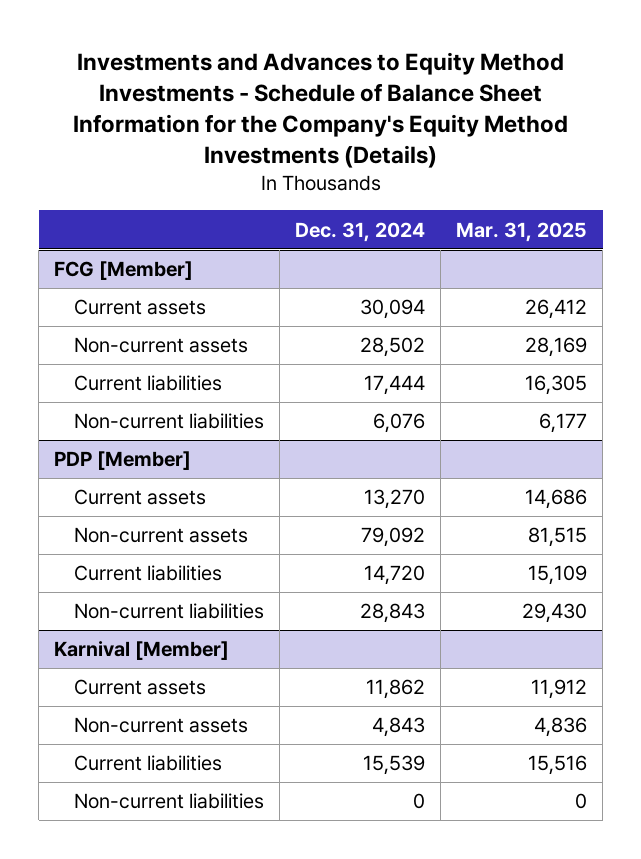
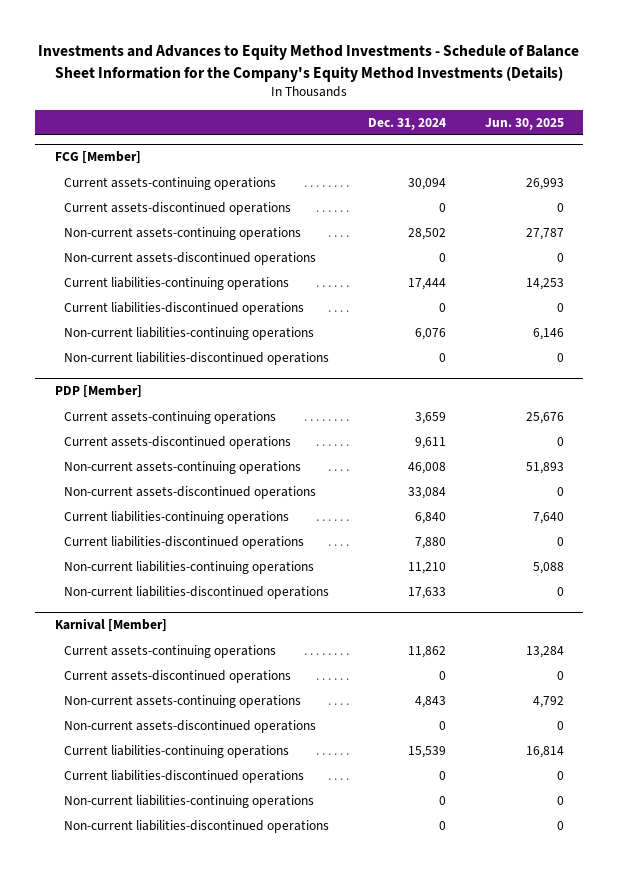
- | Dec. 31, 2024 | Mar. 31, 2025
+ | Dec. 31, 2024 | Jun. 30, 2025
@ FCG [Member]
- Current assets | 30,094 | 26,412
- Non-current assets | 28,502 | 28,169
- Current liabilities | 17,444 | 16,305
- Non-current liabilities | 6,076 | 6,177
+ Current assets-continuing operations | 30,094 | 26,993
+ Current assets-discontinued operations | 0 | 0
+ Non-current assets-continuing operations | 28,502 | 27,787
+ Non-current assets-discontinued operations | 0 | 0
+ Current liabilities-continuing operations | 17,444 | 14,253
+ Current liabilities-discontinued operations | 0 | 0
+ Non-current liabilities-continuing operations | 6,076 | 6,146
+ Non-current liabilities-discontinued operations | 0 | 0
@ PDP [Member]
- Current assets | 13,270 | 14,686
- Non-current assets | 79,092 | 81,515
- Current liabilities | 14,720 | 15,109
- Non-current liabilities | 28,843 | 29,430
+ Current assets-continuing operations | 3,659 | 25,676
+ Current assets-discontinued operations | 9,611 | 0
+ Non-current assets-continuing operations | 46,008 | 51,893
+ Non-current assets-discontinued operations | 33,084 | 0
+ Current liabilities-continuing operations | 6,840 | 7,640
+ Current liabilities-discontinued operations | 7,880 | 0
+ Non-current liabilities-continuing operations | 11,210 | 5,088
+ Non-current liabilities-discontinued operations | 17,633 | 0
@ Karnival [Member]
- Current assets | 11,862 | 11,912
- Non-current assets | 4,843 | 4,836
- Current liabilities | 15,539 | 15,516
- Non-current liabilities | 0 | 0
+ Current assets-continuing operations | 11,862 | 13,284
+ Current assets-discontinued operations | 0 | 0
+ Non-current assets-continuing operations | 4,843 | 4,792
+ Non-current assets-discontinued operations | 0 | 0
+ Current liabilities-continuing operations | 15,539 | 16,814
+ Current liabilities-discontinued operations | 0 | 0
+ Non-current liabilities-continuing operations | 0 | 0
+ Non-current liabilities-discontinued operations | 0 | 0

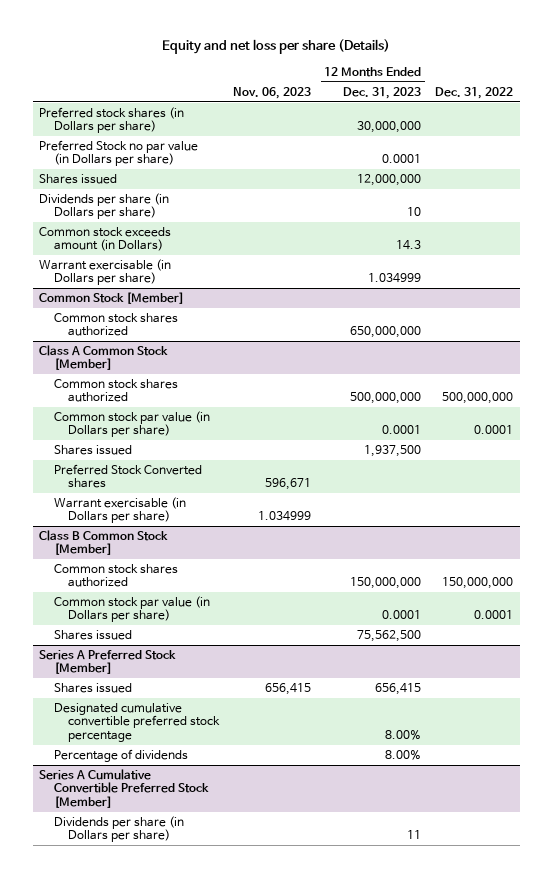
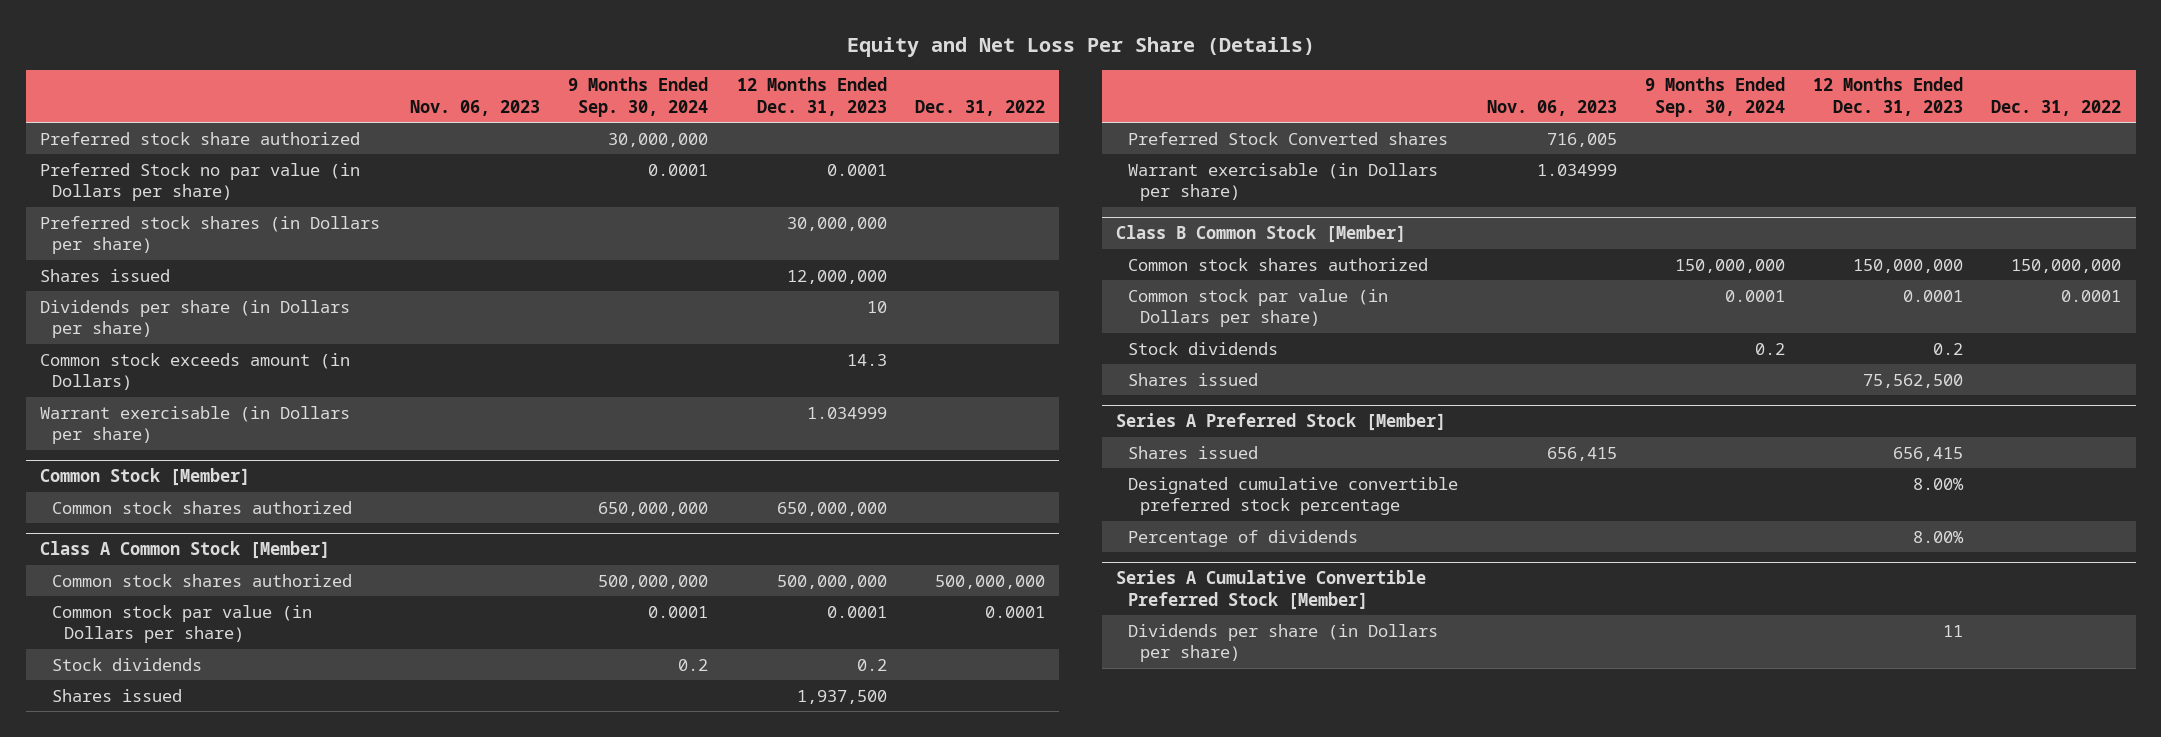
- Equity and net loss per share (Details)
+ Equity and Net Loss Per Share (Details)
- | Nov. 06, 2023 | 12 Months Ended Dec. 31, 2023 | Dec. 31, 2022
+ | Nov. 06, 2023 | 9 Months Ended Sep. 30, 2024 | 12 Months Ended Dec. 31, 2023 | Dec. 31, 2022
+ Preferred stock share authorized | | 30,000,000 | |
moved down: Preferred stock shares (in Dollars per share) | | | 30,000,000 |
@ Class A Common Stock [Member]
+ Stock dividends | | 0.2 | 0.2 |
- Preferred Stock Converted shares | 596,671 | |
+ Preferred Stock Converted shares | 716,005 | | |
@ Class B Common Stock [Member]
+ Stock dividends | | 0.2 | 0.2 |

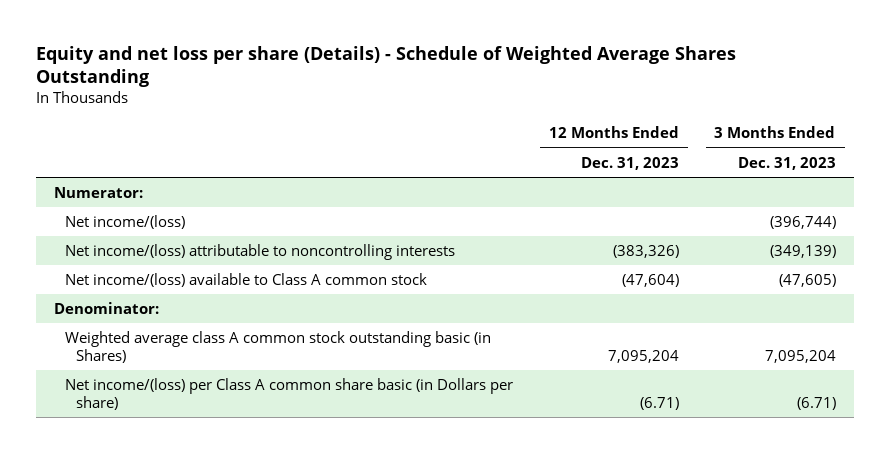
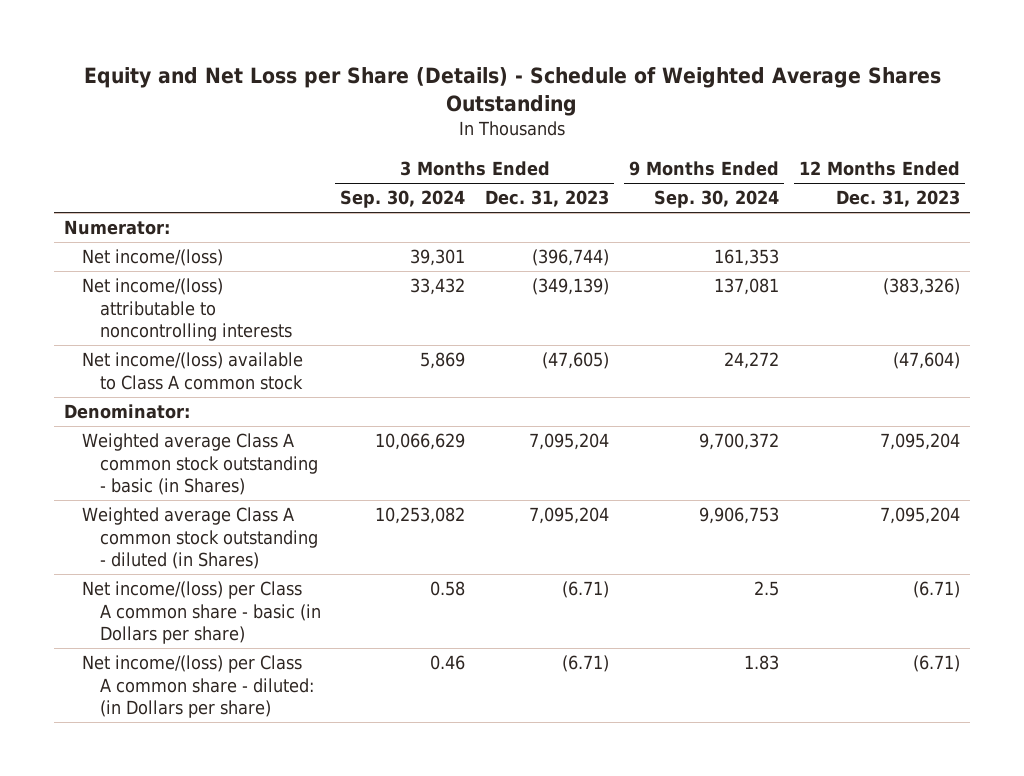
- Equity and net loss per share (Details) - Schedule of Weighted Average Shares Outstanding
+ Equity and Net Loss per Share (Details) - Schedule of Weighted Average Shares Outstanding
- | 12 Months Ended Dec. 31, 2023 | 3 Months Ended Dec. 31, 2023
+ | 3 Months Ended Sep. 30, 2024 | 3 Months Ended Dec. 31, 2023 | 9 Months Ended Sep. 30, 2024 | 12 Months Ended Dec. 31, 2023
- Weighted average class A common stock outstanding basic (in Shares) | 7,095,204 | 7,095,204
- Net income/(loss) per Class A common share basic (in Dollars per share) | (6.71) | (6.71)
+ Weighted average Class A common stock outstanding - basic (in Shares) | 10,066,629 | 7,095,204 | 9,700,372 | 7,095,204
+ Weighted average Class A common stock outstanding - diluted (in Shares) | 10,253,082 | 7,095,204 | 9,906,753 | 7,095,204
+ Net income/(loss) per Class A common share - basic (in Dollars per share) | 0.58 | (6.71) | 2.5 | (6.71)
+ Net income/(loss) per Class A common share - diluted: (in Dollars per share) | 0.46 | (6.71) | 1.83 | (6.71)

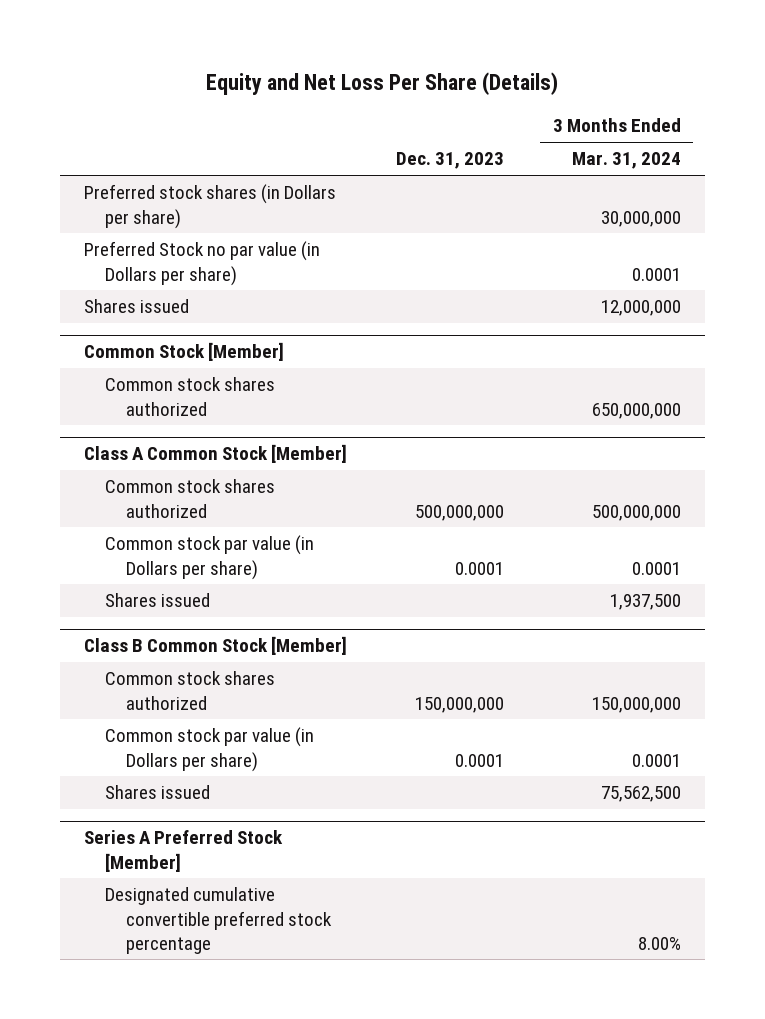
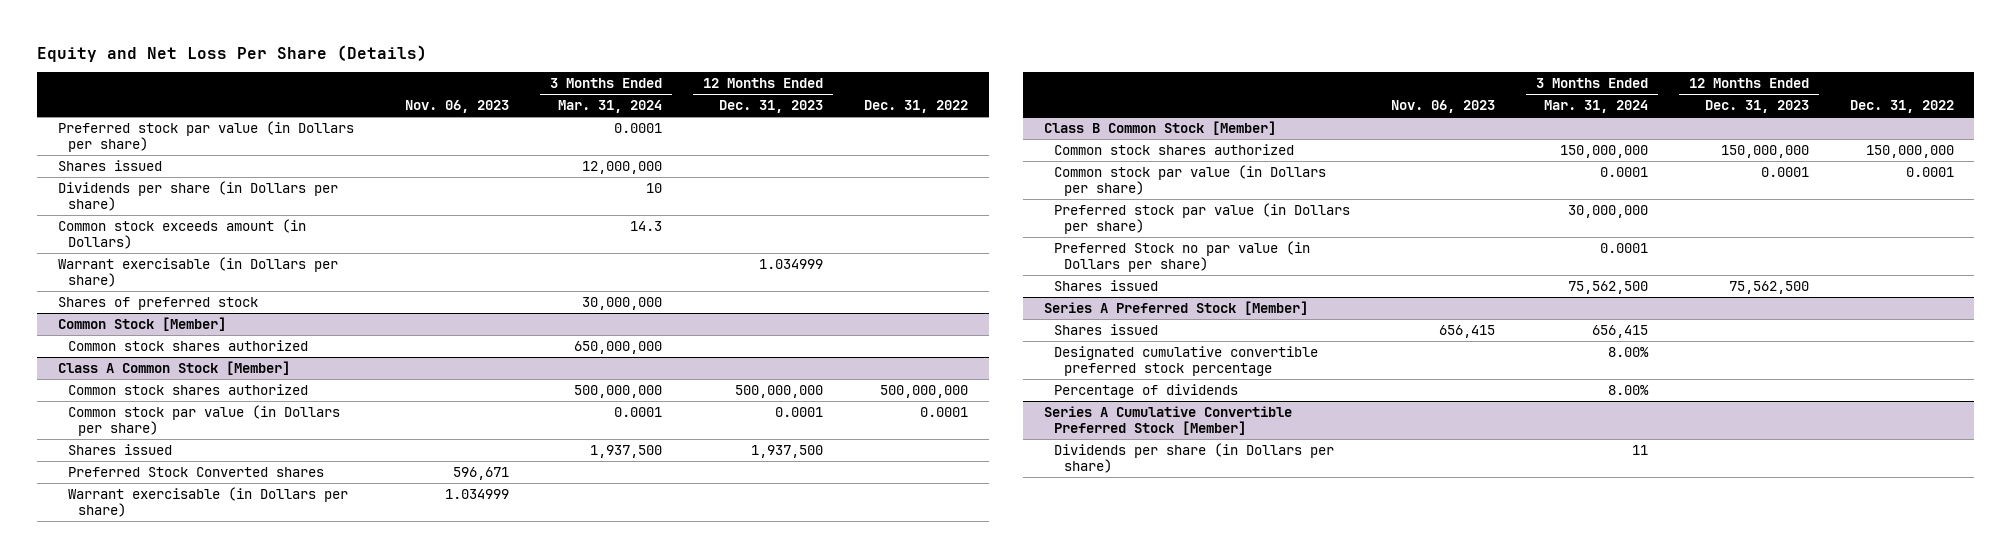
- | Dec. 31, 2023 | 3 Months Ended Mar. 31, 2024
+ | Nov. 06, 2023 | 3 Months Ended Mar. 31, 2024 | 12 Months Ended Dec. 31, 2023 | Dec. 31, 2022
- Preferred stock shares (in Dollars per share) | | 30,000,000
- Preferred Stock no par value (in Dollars per share) | | 0.0001
+ Preferred stock par value (in Dollars per share) | | 0.0001 | |
+ Dividends per share (in Dollars per share) | | 10 | |
+ Common stock exceeds amount (in Dollars) | | 14.3 | |
+ Warrant exercisable (in Dollars per share) | | | 1.034999 |
+ Shares of preferred stock | | 30,000,000 | |
@ Class A Common Stock [Member]
+ Preferred Stock Converted shares | 596,671 | | |
+ Warrant exercisable (in Dollars per share) | 1.034999 | | |
@ Class B Common Stock [Member]
+ Preferred stock par value (in Dollars per share) | | 30,000,000 | |
+ Preferred Stock no par value (in Dollars per share) | | 0.0001 | |
@ Series A Preferred Stock [Member]
+ Shares issued | 656,415 | 656,415 | |
+ Percentage of dividends | | 8.00% | |
+ Series A Cumulative Convertible Preferred Stock [Member]
+ Dividends per share (in Dollars per share) | | 11 | |

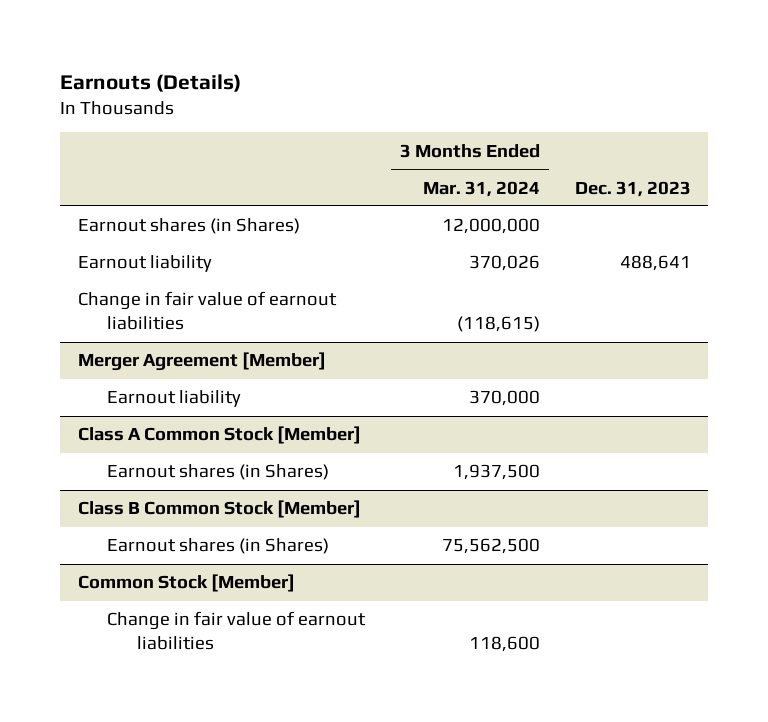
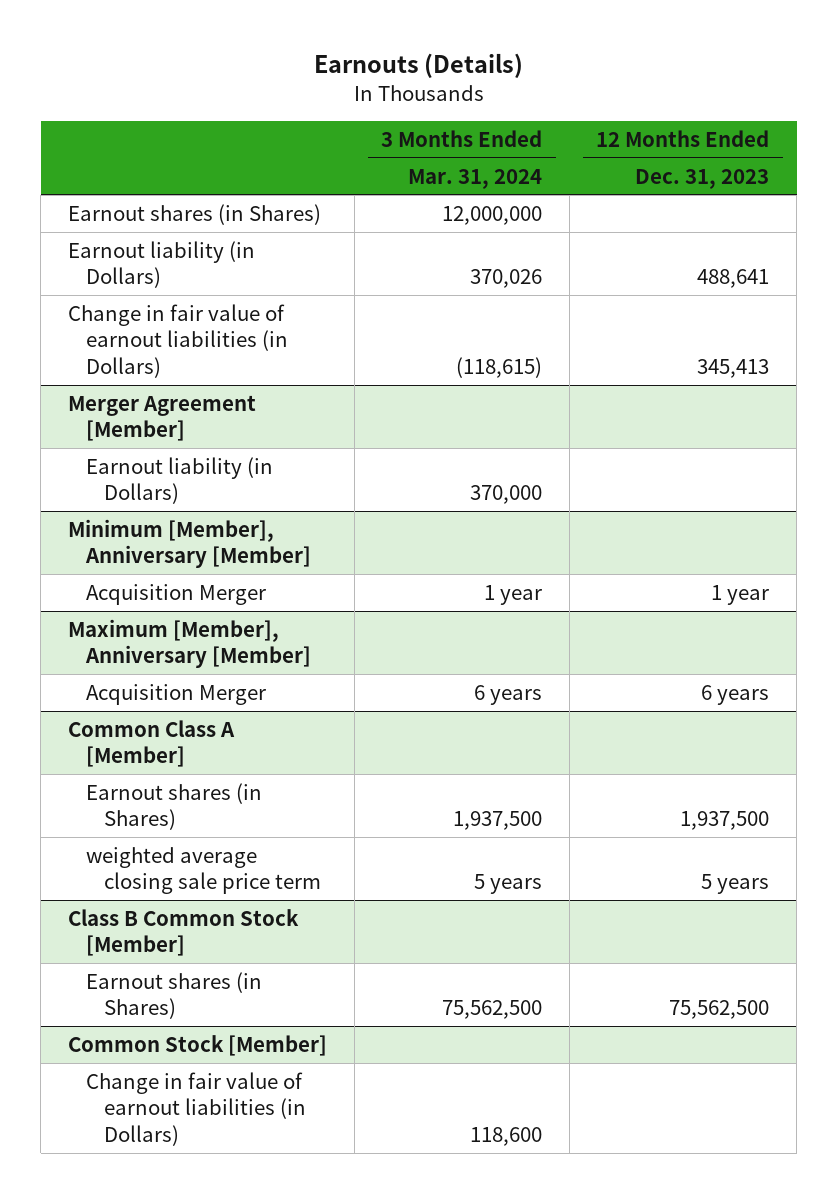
- | 3 Months Ended Mar. 31, 2024 | Dec. 31, 2023
+ | 3 Months Ended Mar. 31, 2024 | 12 Months Ended Dec. 31, 2023
- Earnout liability | 370,026 | 488,641
- Change in fair value of earnout liabilities | (118,615) |
+ Earnout liability (in Dollars) | 370,026 | 488,641
+ Change in fair value of earnout liabilities (in Dollars) | (118,615) | 345,413
@ Merger Agreement [Member]
- Earnout liability | 370,000 |
- Class A Common Stock [Member]
@ Merger Agreement [Member]
+ Earnout liability (in Dollars) | 370,000 |
+ Minimum [Member], Anniversary [Member]
+ Acquisition Merger | 1 year | 1 year
+ Maximum [Member], Anniversary [Member]
+ Acquisition Merger | 6 years | 6 years
+ Common Class A [Member]
+ weighted average closing sale price term | 5 years | 5 years
@ Common Stock [Member]
- Change in fair value of earnout liabilities | 118,600 |
+ Change in fair value of earnout liabilities (in Dollars) | 118,600 |

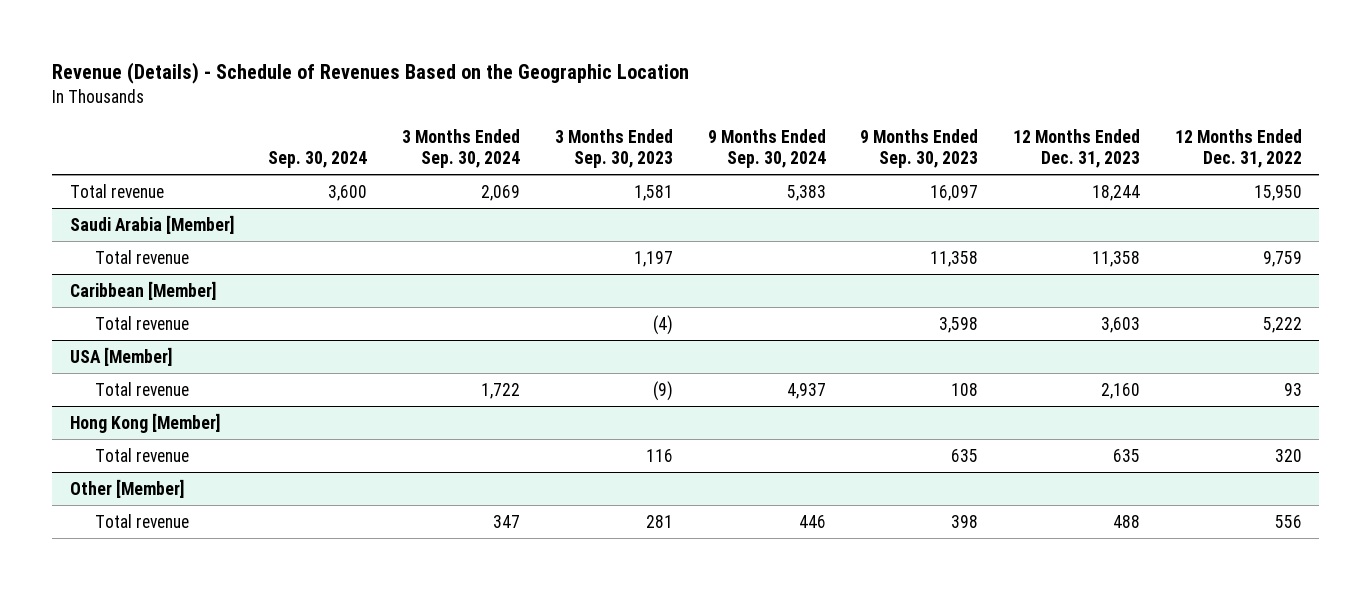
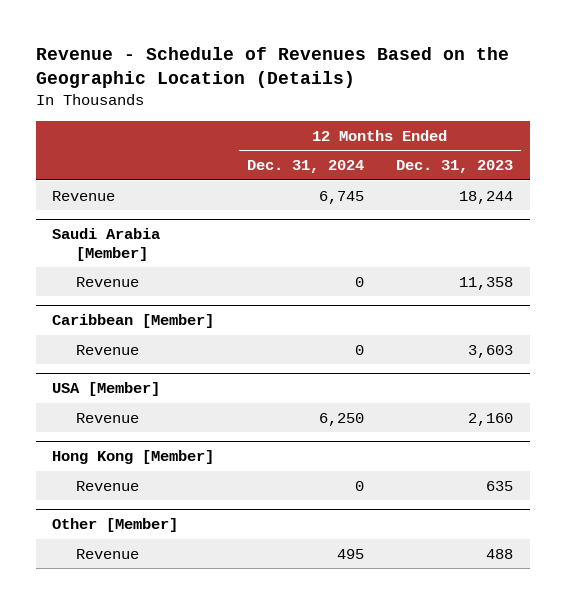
- Revenue (Details) - Schedule of Revenues Based on the Geographic Location
+ Revenue - Schedule of Revenues Based on the Geographic Location (Details)
- | Sep. 30, 2024 | 3 Months Ended Sep. 30, 2024 | 3 Months Ended Sep. 30, 2023 | 9 Months Ended Sep. 30, 2024 | 9 Months Ended Sep. 30, 2023 | 12 Months Ended Dec. 31, 2023 | 12 Months Ended Dec. 31, 2022
+ | 12 Months Ended Dec. 31, 2024 | 12 Months Ended Dec. 31, 2023
- Total revenue | 3,600 | 2,069 | 1,581 | 5,383 | 16,097 | 18,244 | 15,950
+ Revenue | 6,745 | 18,244
@ Saudi Arabia [Member]
- Total revenue | | | 1,197 | | 11,358 | 11,358 | 9,759
+ Revenue | 0 | 11,358
@ Caribbean [Member]
- Total revenue | | | (4) | | 3,598 | 3,603 | 5,222
+ Revenue | 0 | 3,603
@ USA [Member]
- Total revenue | | 1,722 | (9) | 4,937 | 108 | 2,160 | 93
+ Revenue | 6,250 | 2,160
@ Hong Kong [Member]
- Total revenue | | | 116 | | 635 | 635 | 320
+ Revenue | 0 | 635
@ Other [Member]
- Total revenue | | 347 | 281 | 446 | 398 | 488 | 556
+ Revenue | 495 | 488

